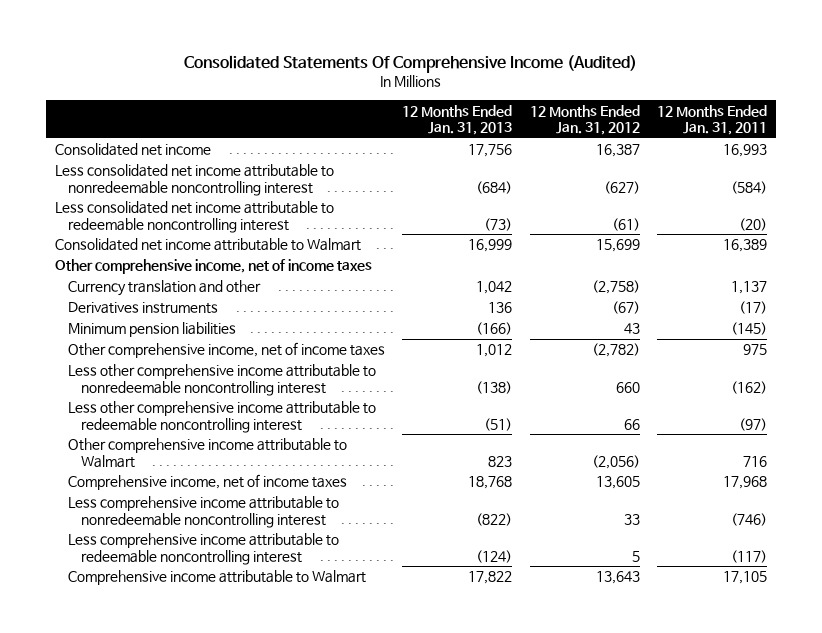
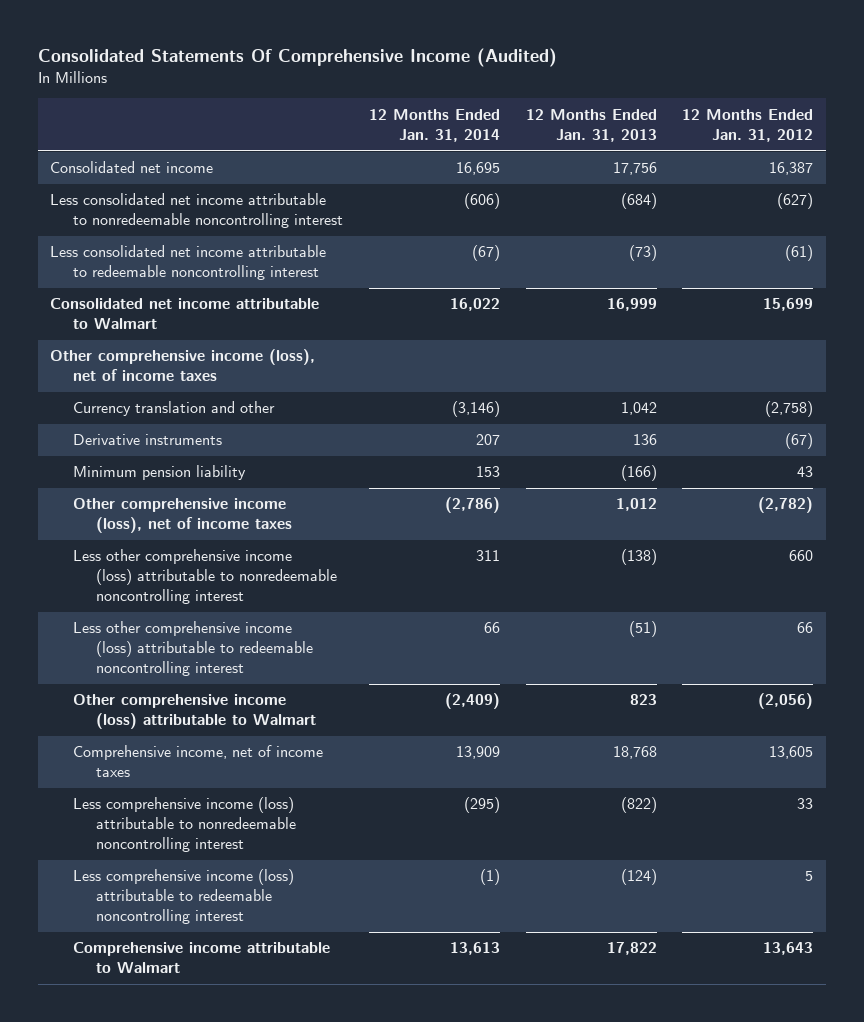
- | 12 Months Ended Jan. 31, 2013 | 12 Months Ended Jan. 31, 2012 | 12 Months Ended Jan. 31, 2011
+ | 12 Months Ended Jan. 31, 2014 | 12 Months Ended Jan. 31, 2013 | 12 Months Ended Jan. 31, 2012
- Other comprehensive income, net of income taxes
+ Other comprehensive income (loss), net of income taxes
- Derivatives instruments | 136 | (67) | (17)
- Minimum pension liabilities | (166) | 43 | (145)
- Other comprehensive income, net of income taxes | 1,012 | (2,782) | 975
- Less other comprehensive income attributable to nonredeemable noncontrolling interest | (138) | 660 | (162)
- Less other comprehensive income attributable to redeemable noncontrolling interest | (51) | 66 | (97)
- Other comprehensive income attributable to Walmart | 823 | (2,056) | 716
+ Derivative instruments | 207 | 136 | (67)
+ Minimum pension liability | 153 | (166) | 43
+ Other comprehensive income (loss), net of income taxes | (2,786) | 1,012 | (2,782)
+ Less other comprehensive income (loss) attributable to nonredeemable noncontrolling interest | 311 | (138) | 660
+ Less other comprehensive income (loss) attributable to redeemable noncontrolling interest | 66 | (51) | 66
+ Other comprehensive income (loss) attributable to Walmart | (2,409) | 823 | (2,056)
- Less comprehensive income attributable to nonredeemable noncontrolling interest | (822) | 33 | (746)
- Less comprehensive income attributable to redeemable noncontrolling interest | (124) | 5 | (117)
+ Less comprehensive income (loss) attributable to nonredeemable noncontrolling interest | (295) | (822) | 33
+ Less comprehensive income (loss) attributable to redeemable noncontrolling interest | (1) | (124) | 5

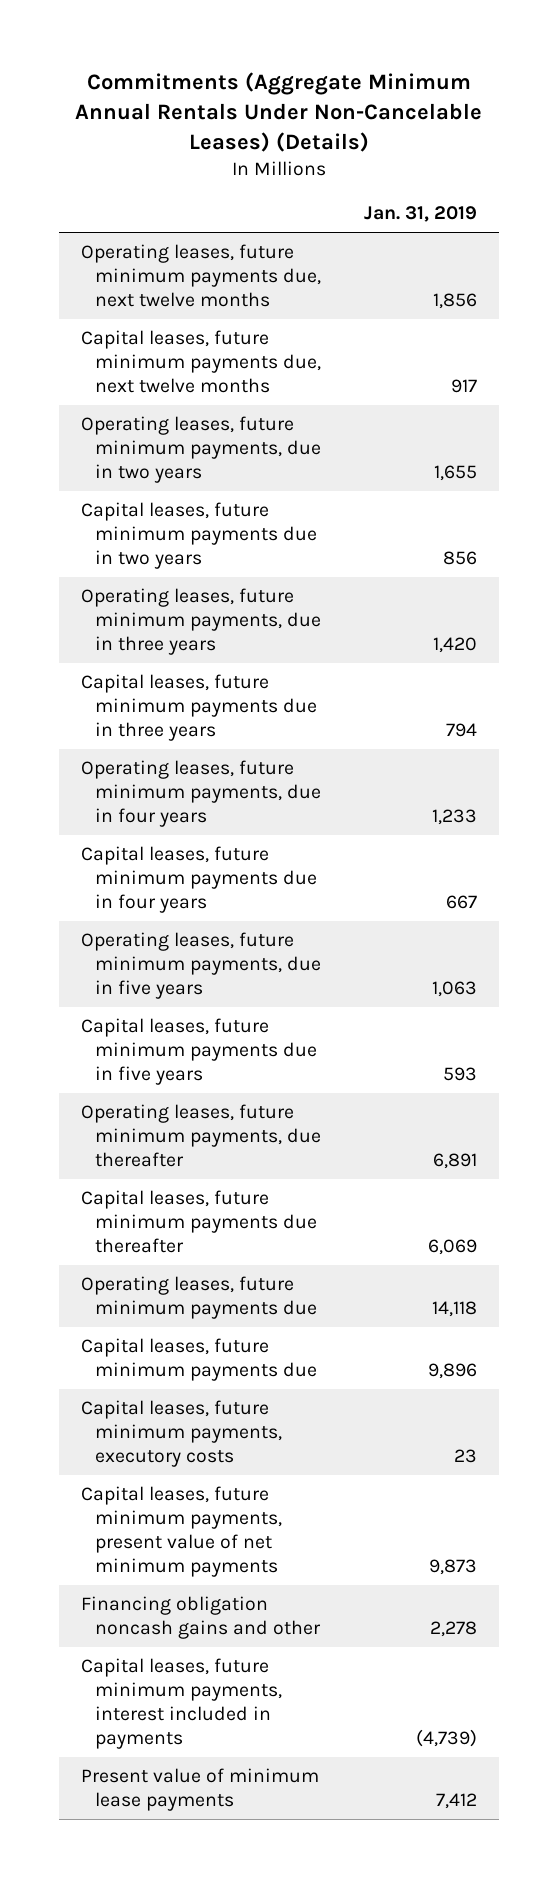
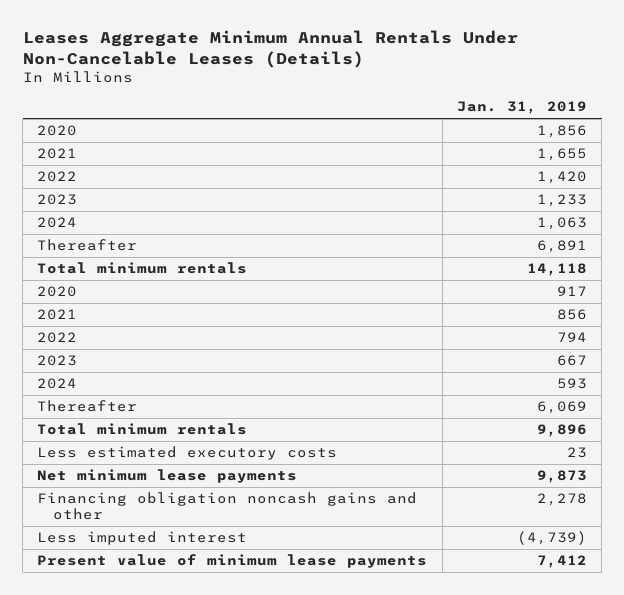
- Commitments (Aggregate Minimum Annual Rentals Under Non-Cancelable Leases) (Details)
+ Leases Aggregate Minimum Annual Rentals Under Non-Cancelable Leases (Details)
- Operating leases, future minimum payments due, next twelve months | 1,856
- Capital leases, future minimum payments due, next twelve months | 917
- Operating leases, future minimum payments, due in two years | 1,655
- Capital leases, future minimum payments due in two years | 856
- Operating leases, future minimum payments, due in three years | 1,420
- Capital leases, future minimum payments due in three years | 794
- Operating leases, future minimum payments, due in four years | 1,233
- Capital leases, future minimum payments due in four years | 667
- Operating leases, future minimum payments, due in five years | 1,063
- Capital leases, future minimum payments due in five years | 593
- Operating leases, future minimum payments, due thereafter | 6,891
- Capital leases, future minimum payments due thereafter | 6,069
- Operating leases, future minimum payments due | 14,118
- Capital leases, future minimum payments due | 9,896
- Capital leases, future minimum payments, executory costs | 23
- Capital leases, future minimum payments, present value of net minimum payments | 9,873
+ 2020 | 1,856
+ 2021 | 1,655
+ 2022 | 1,420
+ 2023 | 1,233
+ 2024 | 1,063
+ Thereafter | 6,891
+ Total minimum rentals | 14,118
+ 2020 | 917
+ 2021 | 856
+ 2022 | 794
+ 2023 | 667
+ 2024 | 593
+ Thereafter | 6,069
+ Total minimum rentals | 9,896
+ Less estimated executory costs | 23
+ Net minimum lease payments | 9,873
- Capital leases, future minimum payments, interest included in payments | (4,739)
+ Less imputed interest | (4,739)

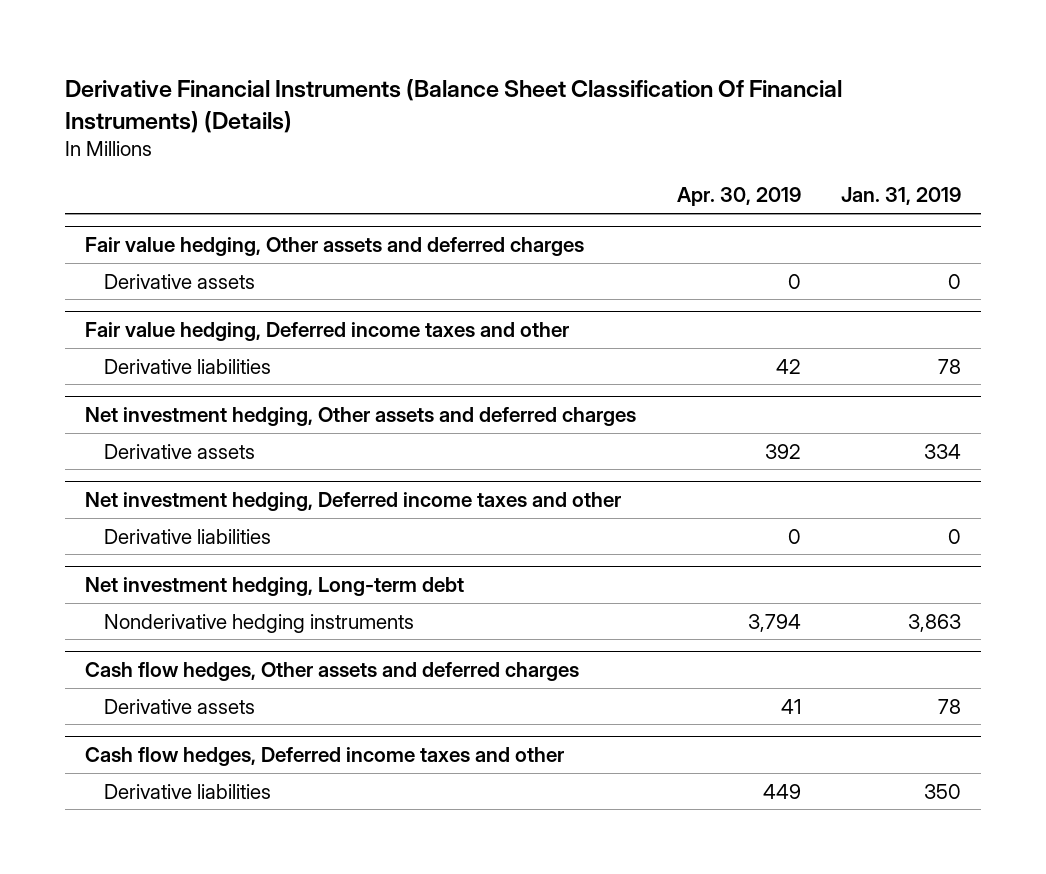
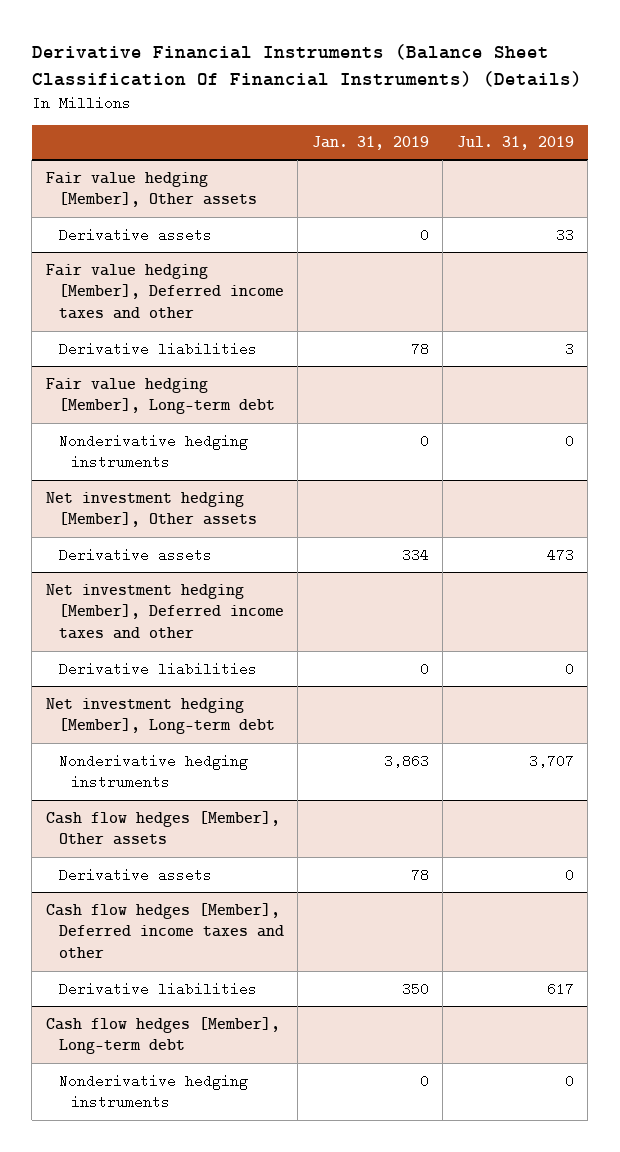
- | Apr. 30, 2019 | Jan. 31, 2019
+ | Jan. 31, 2019 | Jul. 31, 2019
- Fair value hedging, Other assets and deferred charges
+ Fair value hedging [Member], Other assets
- Fair value hedging, Deferred income taxes and other
+ Fair value hedging [Member], Deferred income taxes and other
- Net investment hedging, Other assets and deferred charges
+ Fair value hedging [Member], Long-term debt
+ Nonderivative hedging instruments | 0 | 0
+ Net investment hedging [Member], Other assets
- Net investment hedging, Deferred income taxes and other
+ Net investment hedging [Member], Deferred income taxes and other
- Net investment hedging, Long-term debt
+ Net investment hedging [Member], Long-term debt
- Cash flow hedges, Other assets and deferred charges
+ Cash flow hedges [Member], Other assets
- Cash flow hedges, Deferred income taxes and other
+ Cash flow hedges [Member], Deferred income taxes and other
+ Cash flow hedges [Member], Long-term debt
+ Nonderivative hedging instruments | 0 | 0

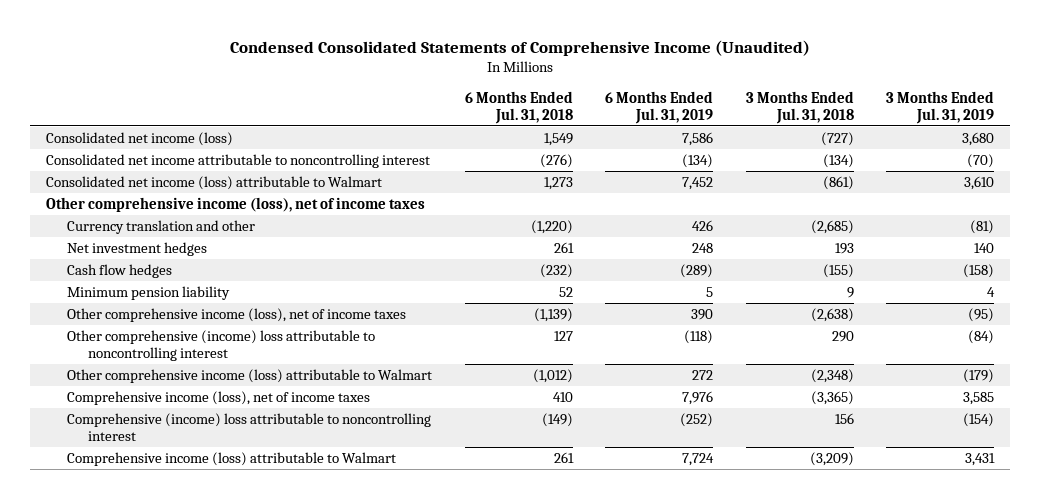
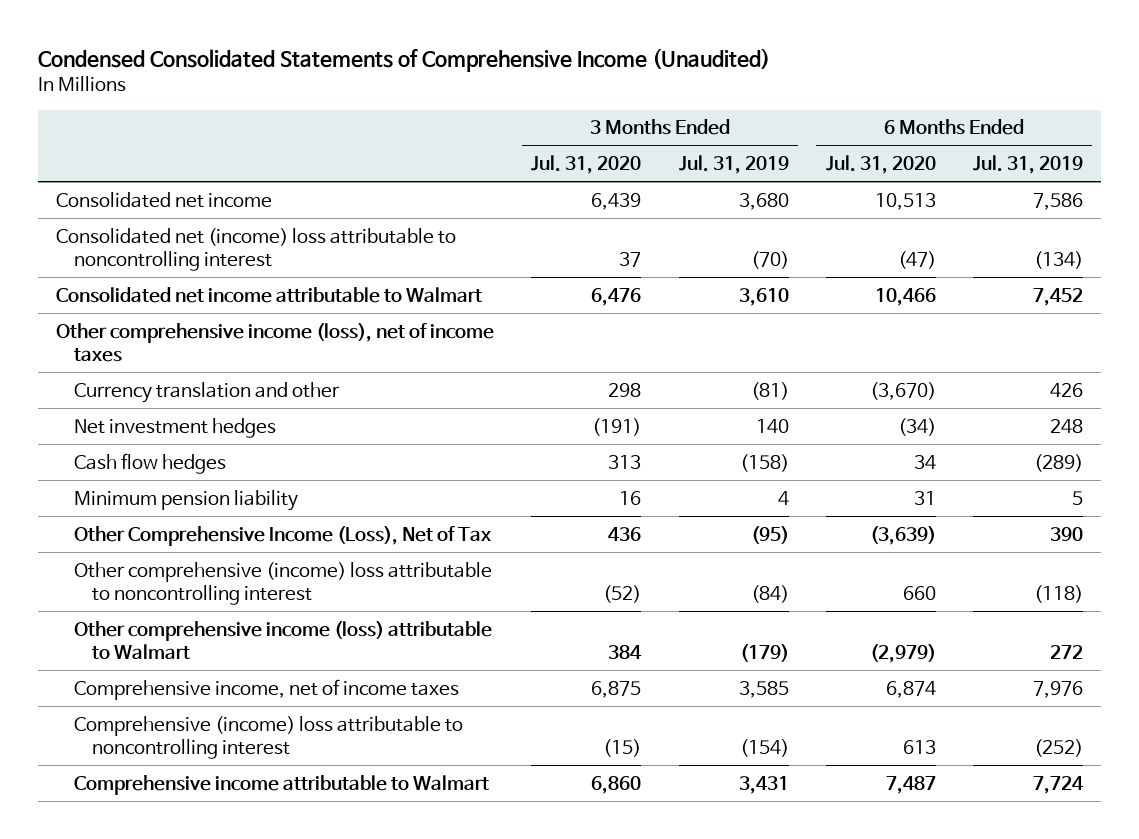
- | 6 Months Ended Jul. 31, 2018 | 6 Months Ended Jul. 31, 2019 | 3 Months Ended Jul. 31, 2018 | 3 Months Ended Jul. 31, 2019
+ | 3 Months Ended Jul. 31, 2020 | 3 Months Ended Jul. 31, 2019 | 6 Months Ended Jul. 31, 2020 | 6 Months Ended Jul. 31, 2019
- Consolidated net income (loss) | 1,549 | 7,586 | (727) | 3,680
- Consolidated net income attributable to noncontrolling interest | (276) | (134) | (134) | (70)
- Consolidated net income (loss) attributable to Walmart | 1,273 | 7,452 | (861) | 3,610
+ Consolidated net income | 6,439 | 3,680 | 10,513 | 7,586
+ Consolidated net (income) loss attributable to noncontrolling interest | 37 | (70) | (47) | (134)
+ Consolidated net income attributable to Walmart | 6,476 | 3,610 | 10,466 | 7,452
- Other comprehensive income (loss), net of income taxes | (1,139) | 390 | (2,638) | (95)
+ Other Comprehensive Income (Loss), Net of Tax | 436 | (95) | (3,639) | 390
- Comprehensive income (loss), net of income taxes | 410 | 7,976 | (3,365) | 3,585
+ Comprehensive income, net of income taxes | 6,875 | 3,585 | 6,874 | 7,976
- Comprehensive income (loss) attributable to Walmart | 261 | 7,724 | (3,209) | 3,431
+ Comprehensive income attributable to Walmart | 6,860 | 3,431 | 7,487 | 7,724

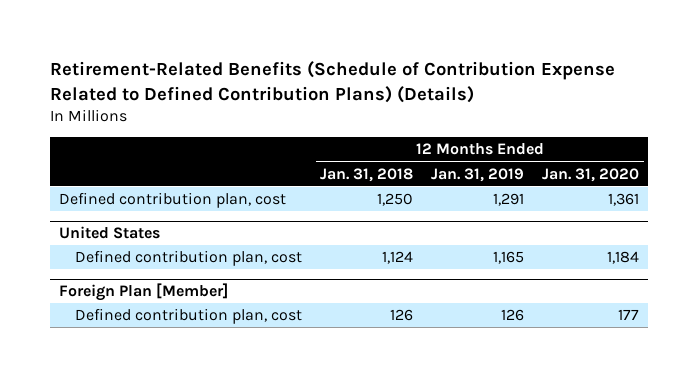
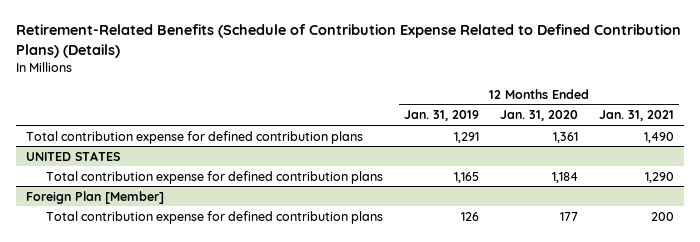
- | 12 Months Ended Jan. 31, 2018 | 12 Months Ended Jan. 31, 2019 | 12 Months Ended Jan. 31, 2020
+ | 12 Months Ended Jan. 31, 2019 | 12 Months Ended Jan. 31, 2020 | 12 Months Ended Jan. 31, 2021
- Defined contribution plan, cost | 1,250 | 1,291 | 1,361
- United States
- Defined contribution plan, cost | 1,124 | 1,165 | 1,184
+ Total contribution expense for defined contribution plans | 1,291 | 1,361 | 1,490
+ UNITED STATES
+ Total contribution expense for defined contribution plans | 1,165 | 1,184 | 1,290
@ Foreign Plan [Member]
- Defined contribution plan, cost | 126 | 126 | 177
+ Total contribution expense for defined contribution plans | 126 | 177 | 200

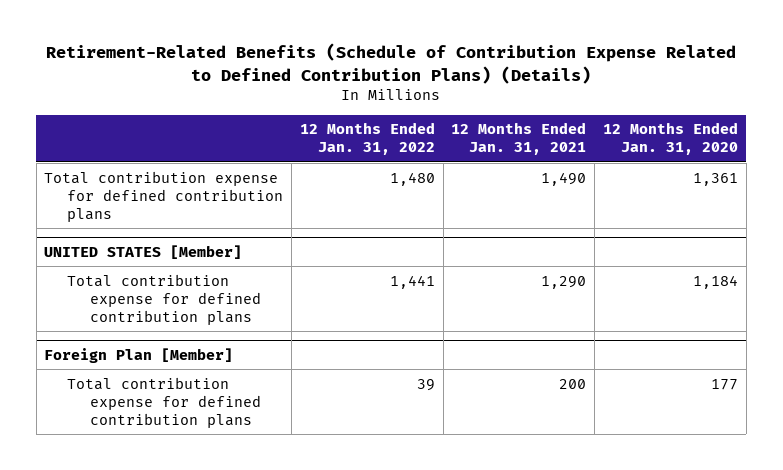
- | 12 Months Ended Jan. 31, 2019 | 12 Months Ended Jan. 31, 2020 | 12 Months Ended Jan. 31, 2021
+ | 12 Months Ended Jan. 31, 2022 | 12 Months Ended Jan. 31, 2021 | 12 Months Ended Jan. 31, 2020
- UNITED STATES
+ UNITED STATES [Member]

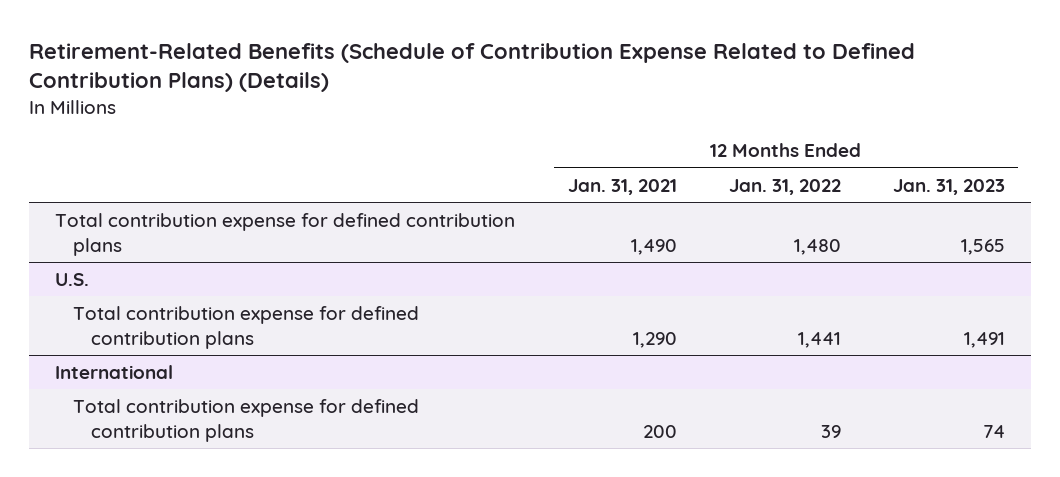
- | 12 Months Ended Jan. 31, 2022 | 12 Months Ended Jan. 31, 2021 | 12 Months Ended Jan. 31, 2020
+ | 12 Months Ended Jan. 31, 2021 | 12 Months Ended Jan. 31, 2022 | 12 Months Ended Jan. 31, 2023
- UNITED STATES [Member]
+ U.S.
- Foreign Plan [Member]
+ International

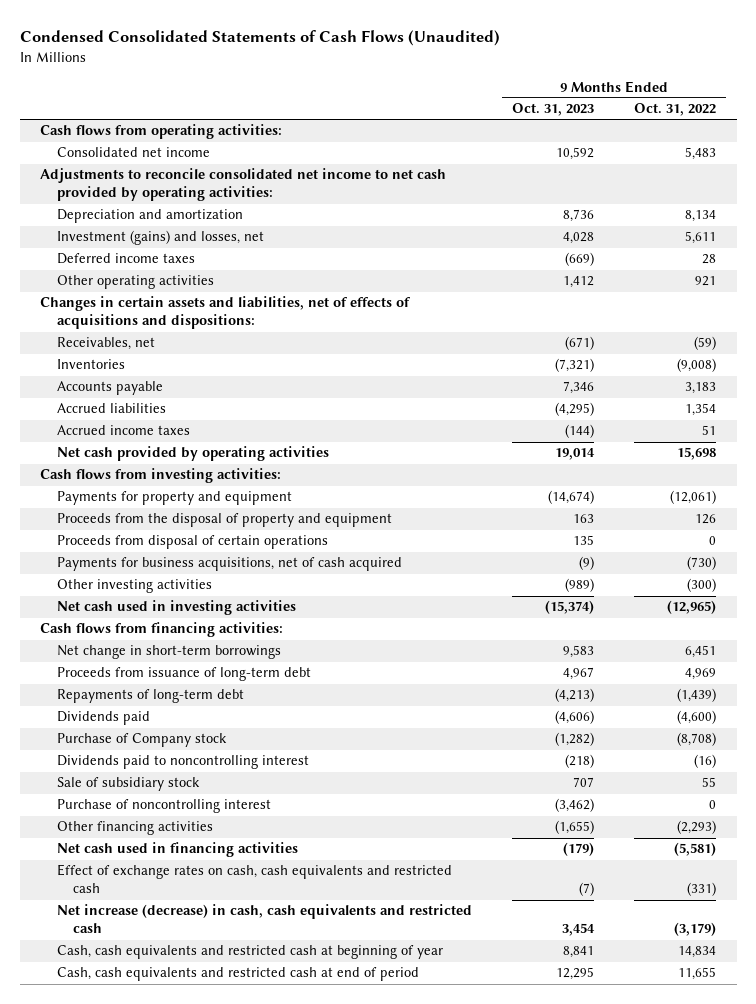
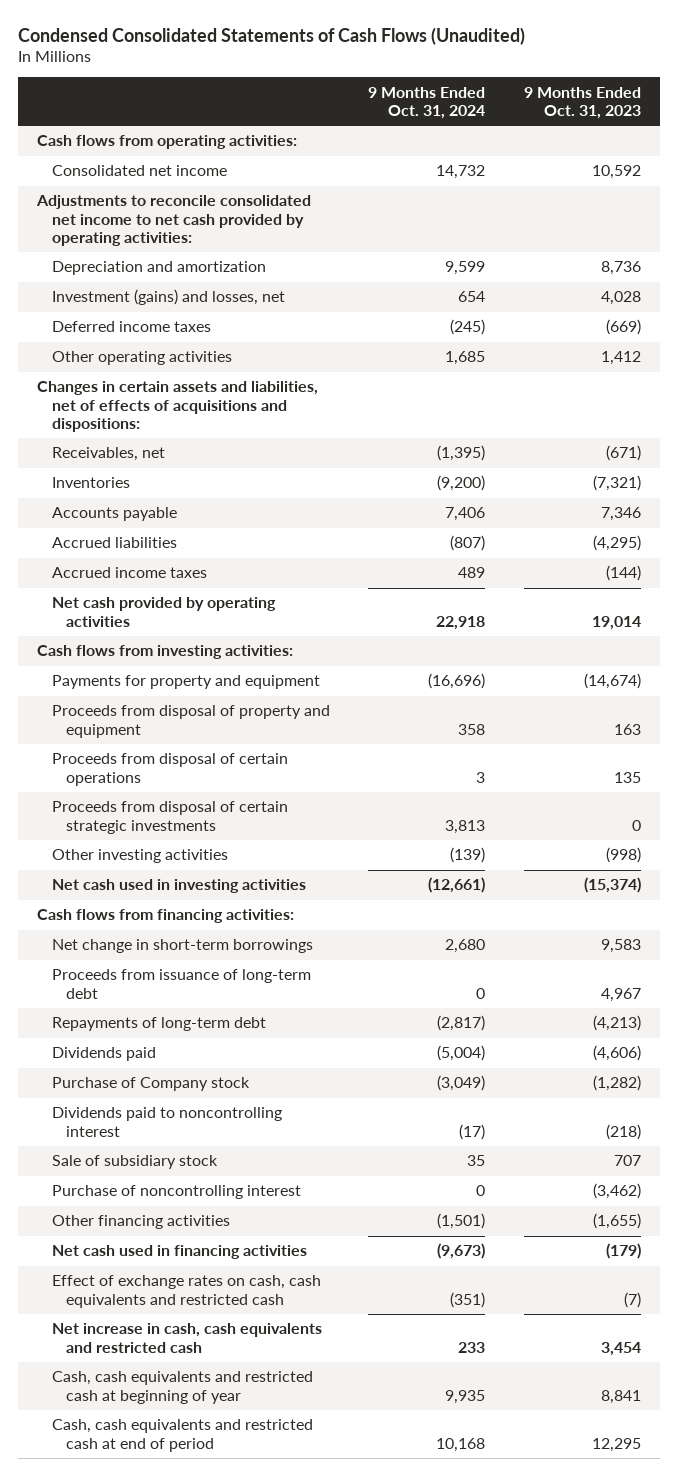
- | 9 Months Ended Oct. 31, 2023 | 9 Months Ended Oct. 31, 2022
+ | 9 Months Ended Oct. 31, 2024 | 9 Months Ended Oct. 31, 2023
- Proceeds from the disposal of property and equipment | 163 | 126
+ Proceeds from disposal of property and equipment | 358 | 163
- Payments for business acquisitions, net of cash acquired | (9) | (730)
- Other investing activities | (989) | (300)
+ Proceeds from disposal of certain strategic investments | 3,813 | 0
+ Other investing activities | (139) | (998)
- Net increase (decrease) in cash, cash equivalents and restricted cash | 3,454 | (3,179)
+ Net increase in cash, cash equivalents and restricted cash | 233 | 3,454

